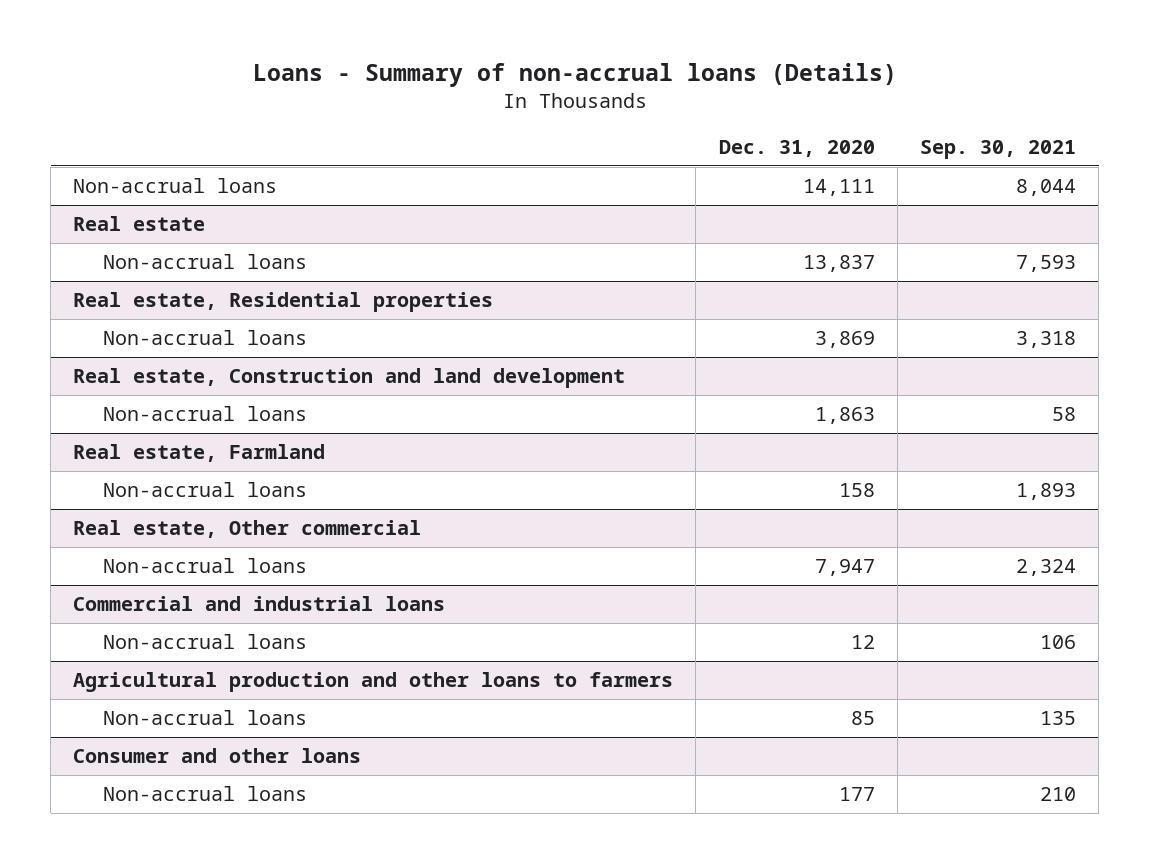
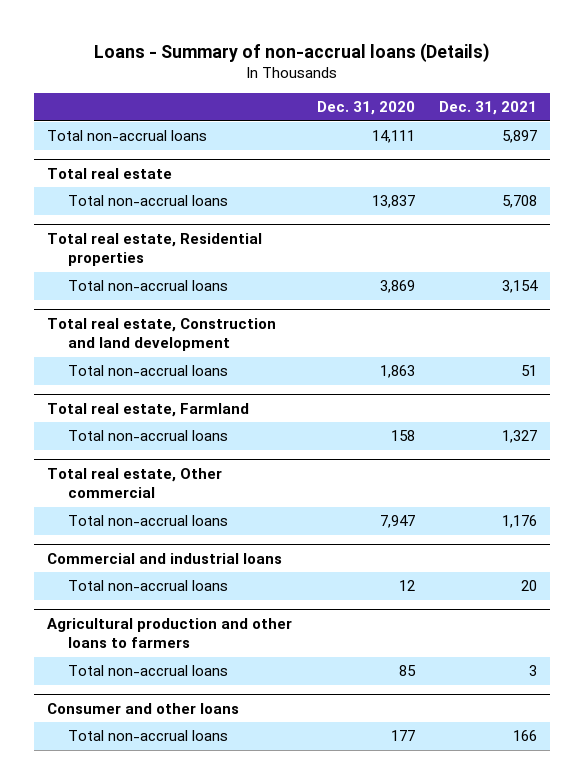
- | Dec. 31, 2020 | Sep. 30, 2021
+ | Dec. 31, 2020 | Dec. 31, 2021
- Non-accrual loans | 14,111 | 8,044
- Real estate
- Non-accrual loans | 13,837 | 7,593
- Real estate, Residential properties
- Non-accrual loans | 3,869 | 3,318
- Real estate, Construction and land development
- Non-accrual loans | 1,863 | 58
- Real estate, Farmland
- Non-accrual loans | 158 | 1,893
- Real estate, Other commercial
- Non-accrual loans | 7,947 | 2,324
+ Total non-accrual loans | 14,111 | 5,897
+ Total real estate
+ Total non-accrual loans | 13,837 | 5,708
+ Total real estate, Residential properties
+ Total non-accrual loans | 3,869 | 3,154
+ Total real estate, Construction and land development
+ Total non-accrual loans | 1,863 | 51
+ Total real estate, Farmland
+ Total non-accrual loans | 158 | 1,327
+ Total real estate, Other commercial
+ Total non-accrual loans | 7,947 | 1,176
@ Commercial and industrial loans
- Non-accrual loans | 12 | 106
+ Total non-accrual loans | 12 | 20
@ Agricultural production and other loans to farmers
- Non-accrual loans | 85 | 135
+ Total non-accrual loans | 85 | 3
@ Consumer and other loans
- Non-accrual loans | 177 | 210
+ Total non-accrual loans | 177 | 166

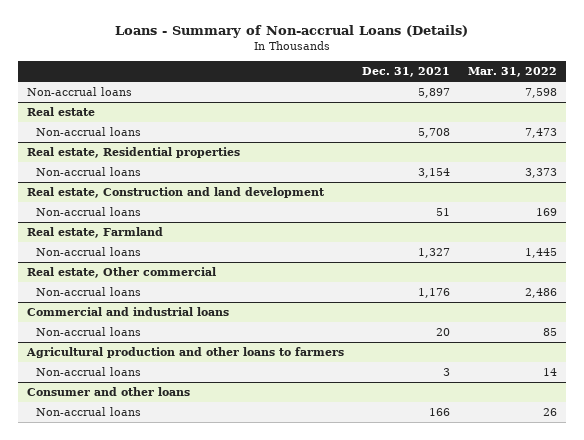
- Loans - Summary of non-accrual loans (Details)
+ Loans - Summary of Non-accrual Loans (Details)
- | Dec. 31, 2020 | Dec. 31, 2021
+ | Dec. 31, 2021 | Mar. 31, 2022
- Total non-accrual loans | 14,111 | 5,897
- Total real estate
- Total non-accrual loans | 13,837 | 5,708
- Total real estate, Residential properties
- Total non-accrual loans | 3,869 | 3,154
- Total real estate, Construction and land development
- Total non-accrual loans | 1,863 | 51
- Total real estate, Farmland
- Total non-accrual loans | 158 | 1,327
- Total real estate, Other commercial
- Total non-accrual loans | 7,947 | 1,176
+ Non-accrual loans | 5,897 | 7,598
+ Real estate
+ Non-accrual loans | 5,708 | 7,473
+ Real estate, Residential properties
+ Non-accrual loans | 3,154 | 3,373
+ Real estate, Construction and land development
+ Non-accrual loans | 51 | 169
+ Real estate, Farmland
+ Non-accrual loans | 1,327 | 1,445
+ Real estate, Other commercial
+ Non-accrual loans | 1,176 | 2,486
@ Commercial and industrial loans
- Total non-accrual loans | 12 | 20
+ Non-accrual loans | 20 | 85
@ Agricultural production and other loans to farmers
- Total non-accrual loans | 85 | 3
+ Non-accrual loans | 3 | 14
@ Consumer and other loans
- Total non-accrual loans | 177 | 166
+ Non-accrual loans | 166 | 26

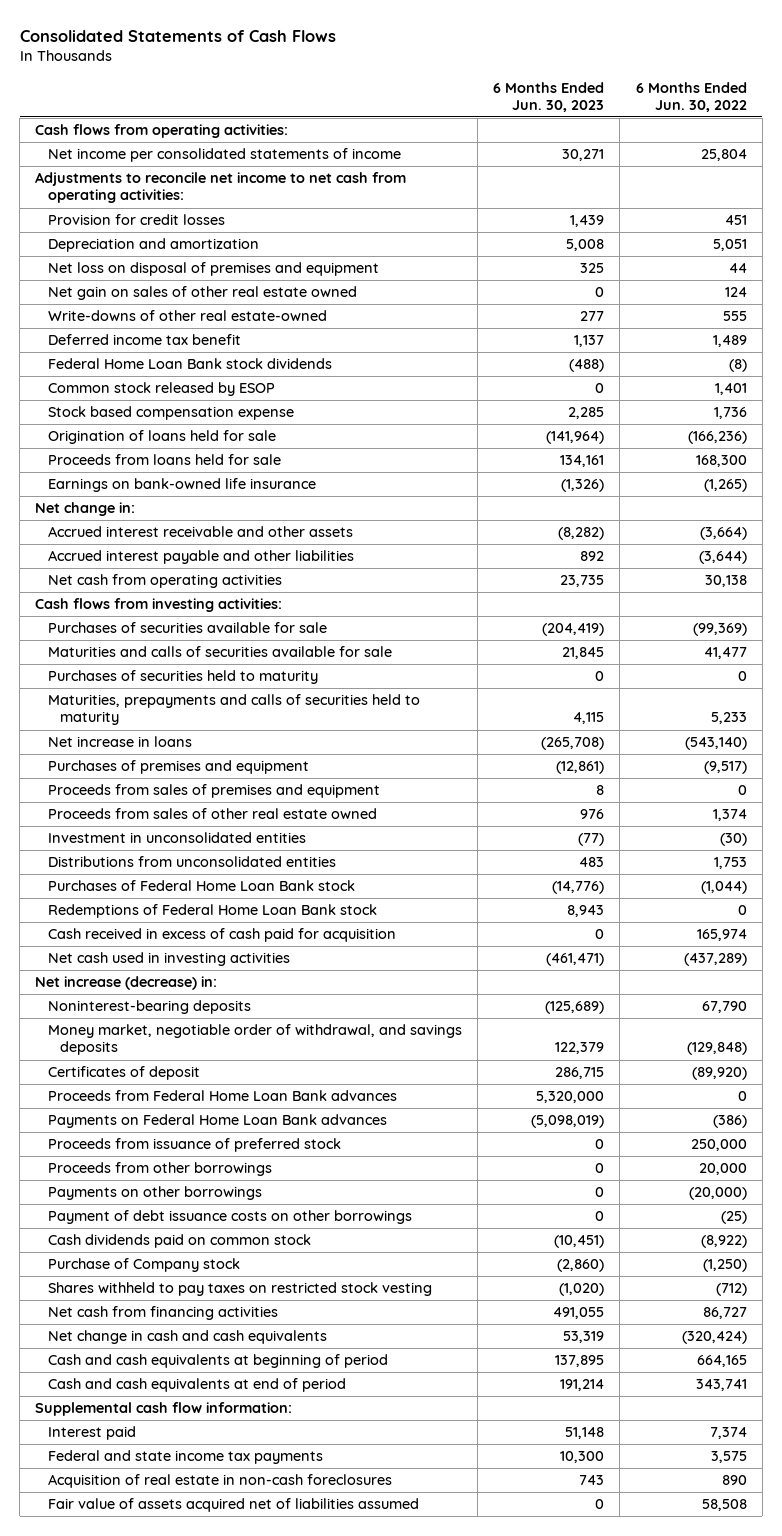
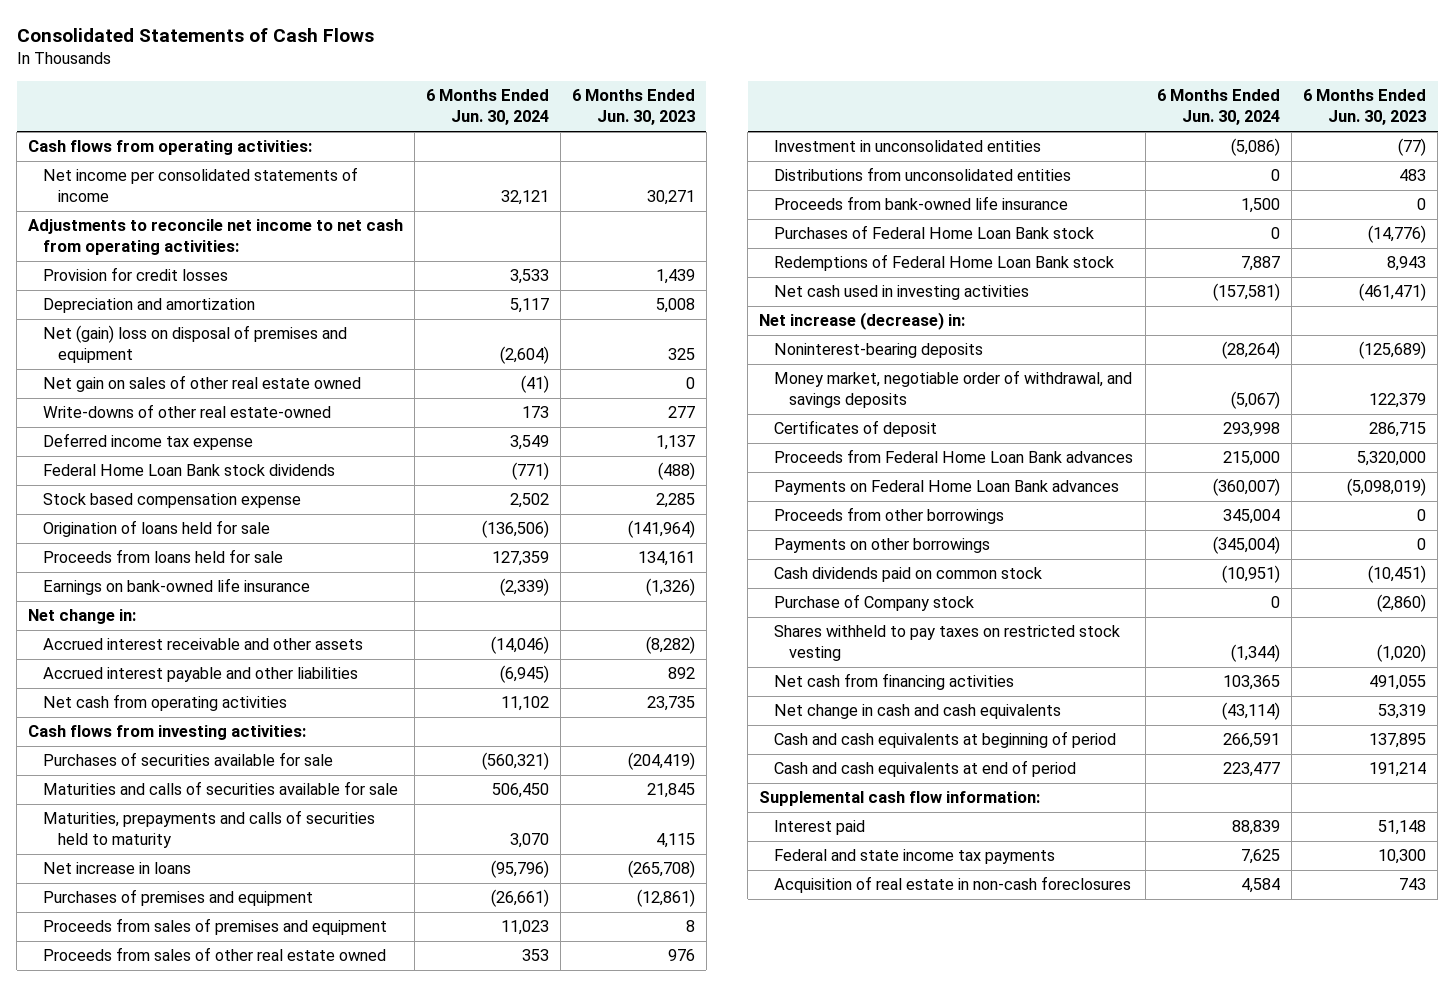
- | 6 Months Ended Jun. 30, 2023 | 6 Months Ended Jun. 30, 2022
+ | 6 Months Ended Jun. 30, 2024 | 6 Months Ended Jun. 30, 2023
- Net loss on disposal of premises and equipment | 325 | 44
+ Net (gain) loss on disposal of premises and equipment | (2,604) | 325
- Deferred income tax benefit | 1,137 | 1,489
+ Deferred income tax expense | 3,549 | 1,137
- Common stock released by ESOP | 0 | 1,401
- Purchases of securities held to maturity | 0 | 0
+ Proceeds from bank-owned life insurance | 1,500 | 0
- Cash received in excess of cash paid for acquisition | 0 | 165,974
- Proceeds from issuance of preferred stock | 0 | 250,000
- Payment of debt issuance costs on other borrowings | 0 | (25)
- Fair value of assets acquired net of liabilities assumed | 0 | 58,508

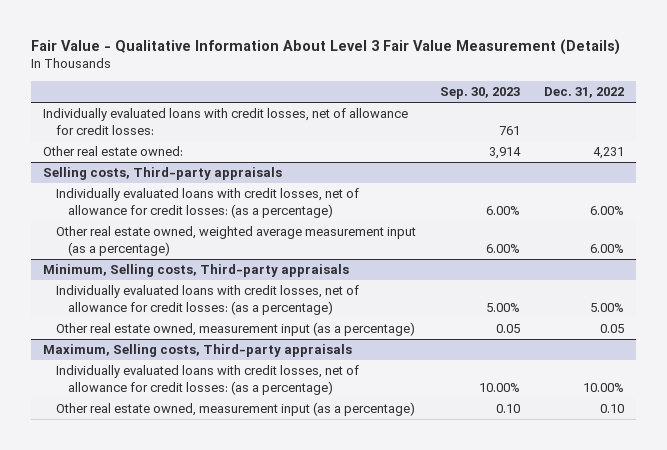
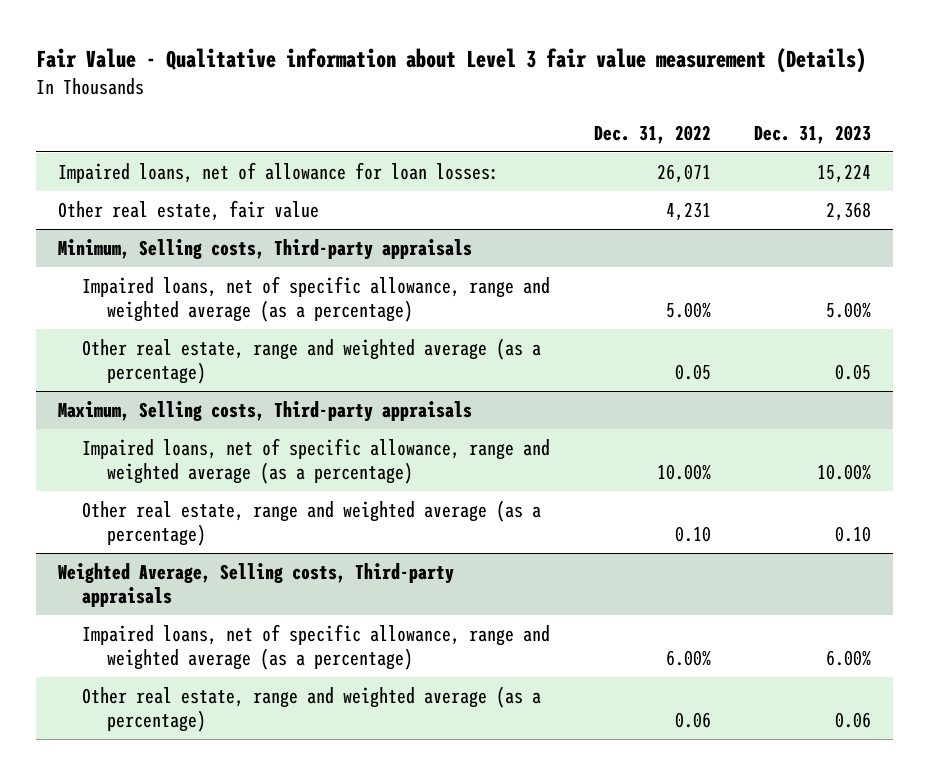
- Fair Value - Qualitative Information About Level 3 Fair Value Measurement (Details)
+ Fair Value - Qualitative information about Level 3 fair value measurement (Details)
- | Sep. 30, 2023 | Dec. 31, 2022
+ | Dec. 31, 2022 | Dec. 31, 2023
- Individually evaluated loans with credit losses, net of allowance for credit losses: | 761 |
- Other real estate owned: | 3,914 | 4,231
- Selling costs, Third-party appraisals
- Individually evaluated loans with credit losses, net of allowance for credit losses: (as a percentage) | 6.00% | 6.00%
- Other real estate owned, weighted average measurement input (as a percentage) | 6.00% | 6.00%
+ Impaired loans, net of allowance for loan losses: | 26,071 | 15,224
+ Other real estate, fair value | 4,231 | 2,368
@ Minimum, Selling costs, Third-party appraisals
- Individually evaluated loans with credit losses, net of allowance for credit losses: (as a percentage) | 5.00% | 5.00%
- Other real estate owned, measurement input (as a percentage) | 0.05 | 0.05
+ Impaired loans, net of specific allowance, range and weighted average (as a percentage) | 5.00% | 5.00%
+ Other real estate, range and weighted average (as a percentage) | 0.05 | 0.05
@ Maximum, Selling costs, Third-party appraisals
- Individually evaluated loans with credit losses, net of allowance for credit losses: (as a percentage) | 10.00% | 10.00%
- Other real estate owned, measurement input (as a percentage) | 0.10 | 0.10
+ Impaired loans, net of specific allowance, range and weighted average (as a percentage) | 10.00% | 10.00%
+ Other real estate, range and weighted average (as a percentage) | 0.10 | 0.10
+ Weighted Average, Selling costs, Third-party appraisals
+ Impaired loans, net of specific allowance, range and weighted average (as a percentage) | 6.00% | 6.00%
+ Other real estate, range and weighted average (as a percentage) | 0.06 | 0.06

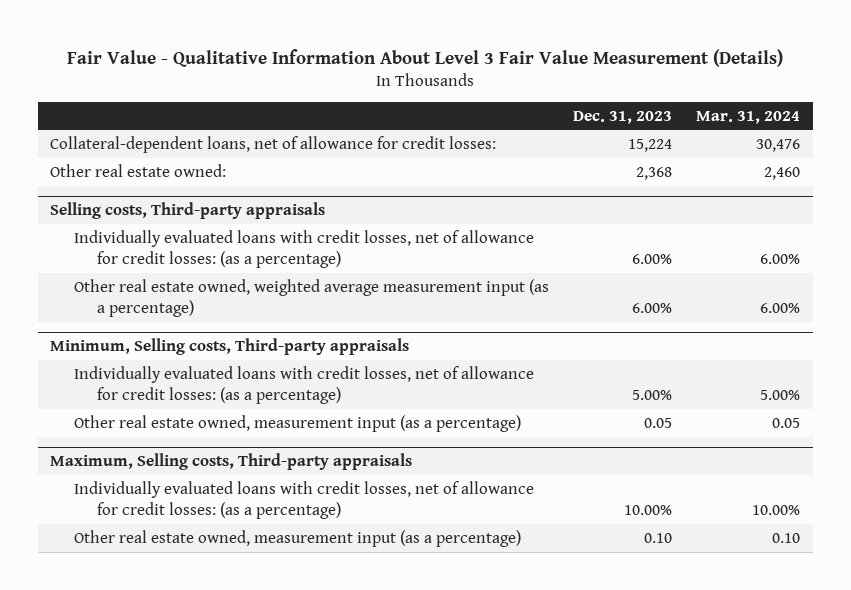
- Fair Value - Qualitative information about Level 3 fair value measurement (Details)
+ Fair Value - Qualitative Information About Level 3 Fair Value Measurement (Details)
- | Dec. 31, 2022 | Dec. 31, 2023
+ | Dec. 31, 2023 | Mar. 31, 2024
- Impaired loans, net of allowance for loan losses: | 26,071 | 15,224
- Other real estate, fair value | 4,231 | 2,368
+ Collateral-dependent loans, net of allowance for credit losses: | 15,224 | 30,476
+ Other real estate owned: | 2,368 | 2,460
+ Selling costs, Third-party appraisals
+ Individually evaluated loans with credit losses, net of allowance for credit losses: (as a percentage) | 6.00% | 6.00%
+ Other real estate owned, weighted average measurement input (as a percentage) | 6.00% | 6.00%
@ Minimum, Selling costs, Third-party appraisals
- Impaired loans, net of specific allowance, range and weighted average (as a percentage) | 5.00% | 5.00%
- Other real estate, range and weighted average (as a percentage) | 0.05 | 0.05
+ Individually evaluated loans with credit losses, net of allowance for credit losses: (as a percentage) | 5.00% | 5.00%
+ Other real estate owned, measurement input (as a percentage) | 0.05 | 0.05
@ Maximum, Selling costs, Third-party appraisals
- Impaired loans, net of specific allowance, range and weighted average (as a percentage) | 10.00% | 10.00%
- Other real estate, range and weighted average (as a percentage) | 0.10 | 0.10
- Weighted Average, Selling costs, Third-party appraisals
- Impaired loans, net of specific allowance, range and weighted average (as a percentage) | 6.00% | 6.00%
- Other real estate, range and weighted average (as a percentage) | 0.06 | 0.06
@ Maximum, Selling costs, Third-party appraisals
+ Individually evaluated loans with credit losses, net of allowance for credit losses: (as a percentage) | 10.00% | 10.00%
+ Other real estate owned, measurement input (as a percentage) | 0.10 | 0.10

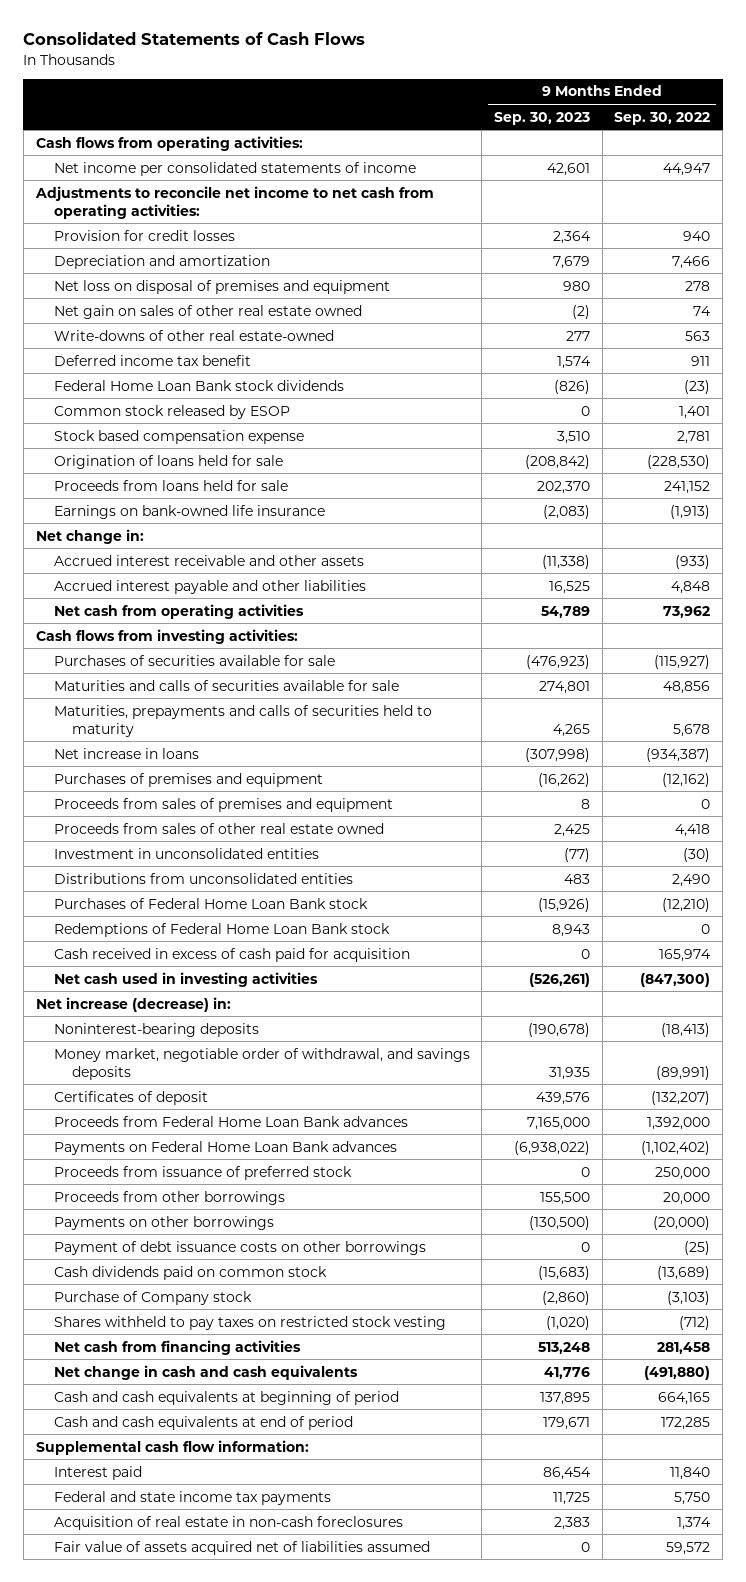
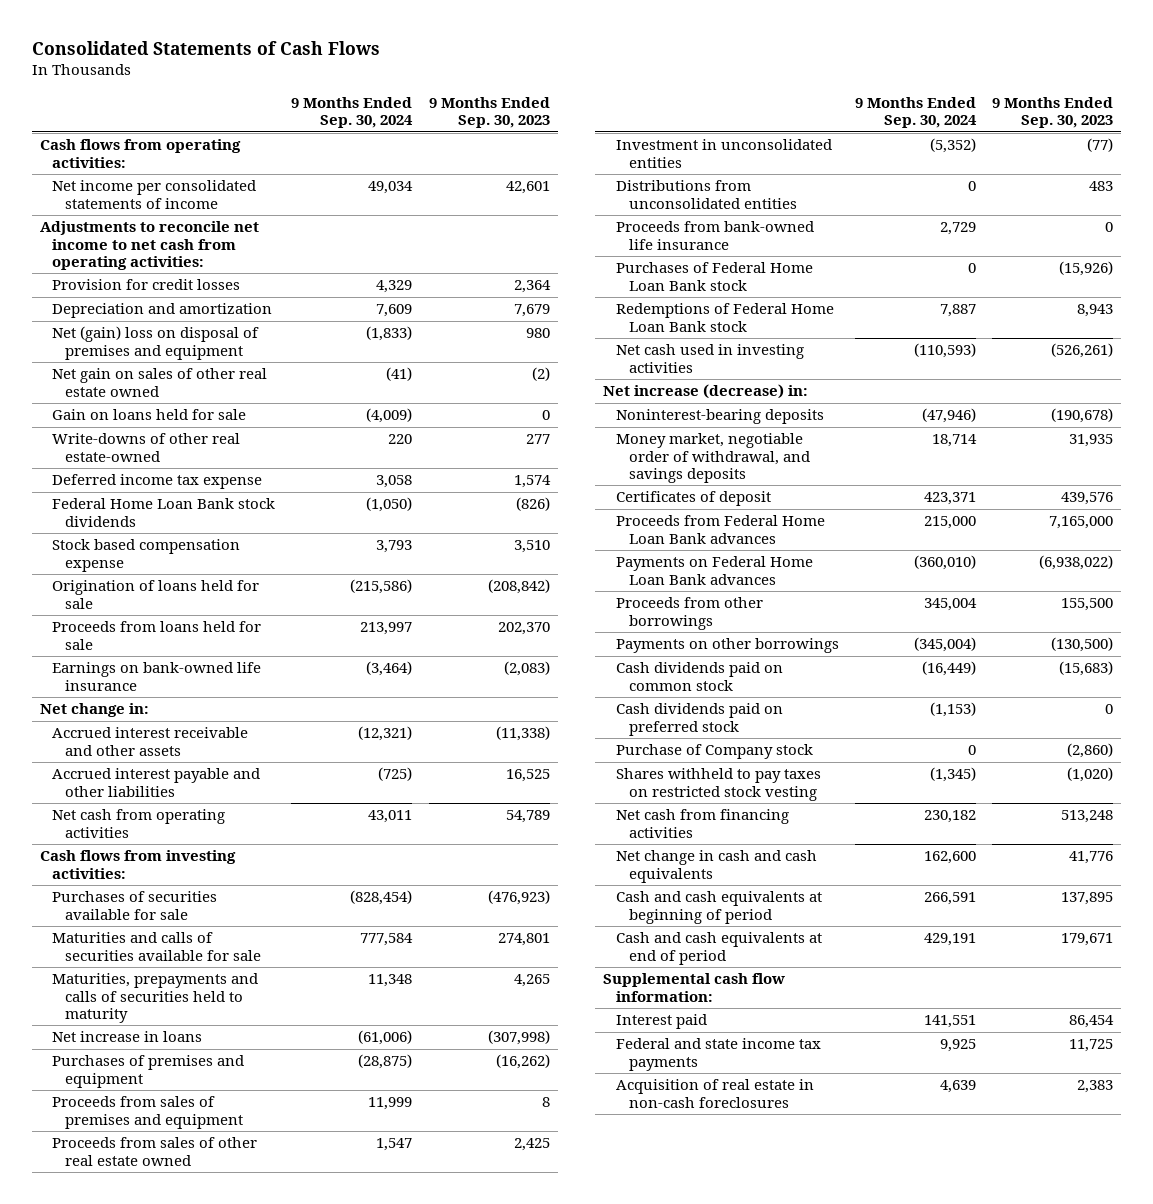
- | 9 Months Ended Sep. 30, 2023 | 9 Months Ended Sep. 30, 2022
+ | 9 Months Ended Sep. 30, 2024 | 9 Months Ended Sep. 30, 2023
- Net loss on disposal of premises and equipment | 980 | 278
+ Net (gain) loss on disposal of premises and equipment | (1,833) | 980
+ Gain on loans held for sale | (4,009) | 0
- Deferred income tax benefit | 1,574 | 911
+ Deferred income tax expense | 3,058 | 1,574
- Common stock released by ESOP | 0 | 1,401
+ Proceeds from bank-owned life insurance | 2,729 | 0
- Cash received in excess of cash paid for acquisition | 0 | 165,974
- Proceeds from issuance of preferred stock | 0 | 250,000
- Payment of debt issuance costs on other borrowings | 0 | (25)
+ Cash dividends paid on preferred stock | (1,153) | 0
- Fair value of assets acquired net of liabilities assumed | 0 | 59,572

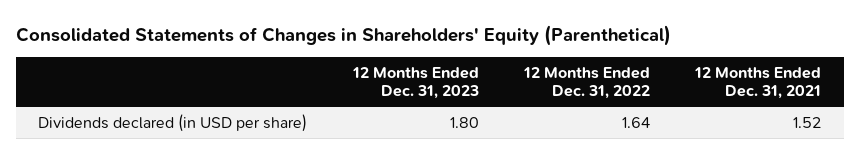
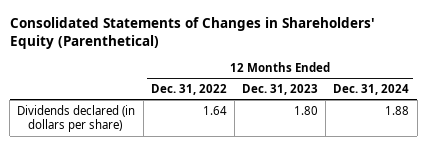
- | 12 Months Ended Dec. 31, 2023 | 12 Months Ended Dec. 31, 2022 | 12 Months Ended Dec. 31, 2021
+ | 12 Months Ended Dec. 31, 2022 | 12 Months Ended Dec. 31, 2023 | 12 Months Ended Dec. 31, 2024
- Dividends declared (in USD per share) | 1.80 | 1.64 | 1.52
+ Dividends declared (in dollars per share) | 1.64 | 1.80 | 1.88

